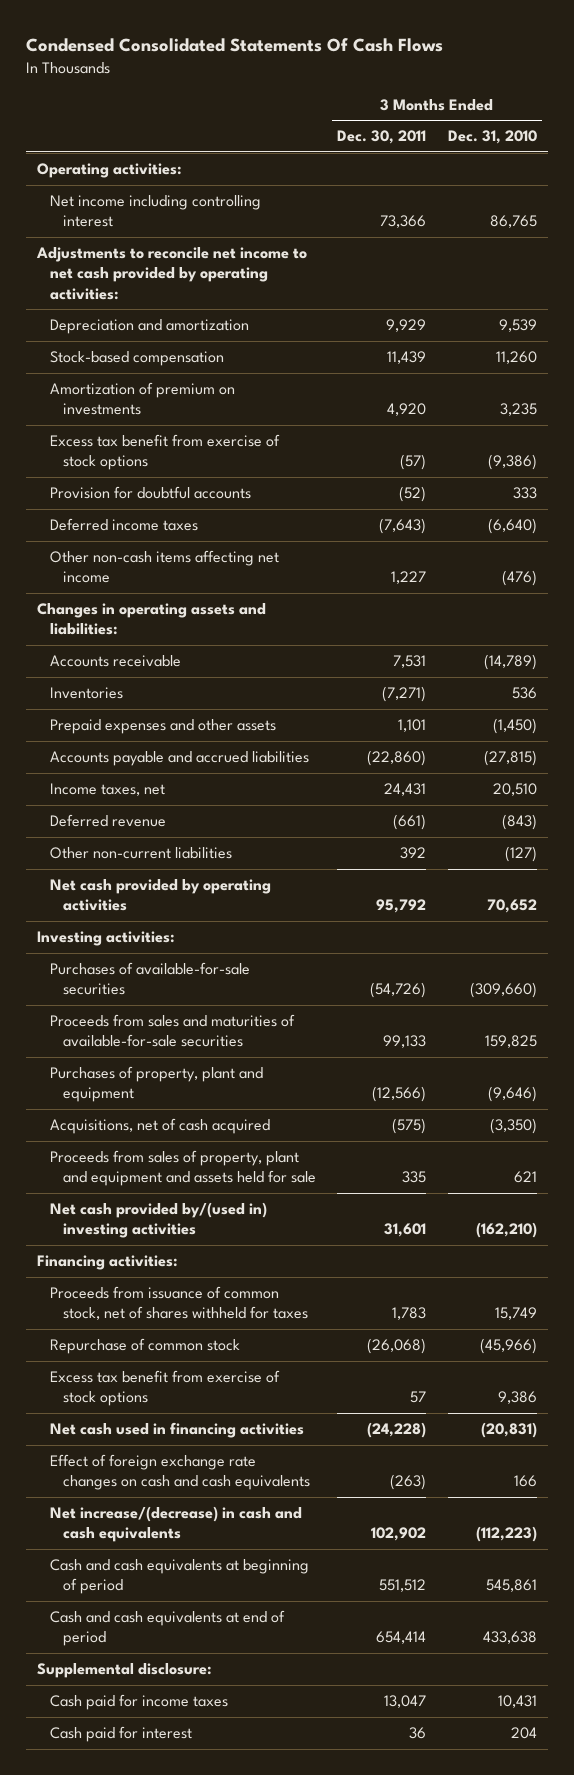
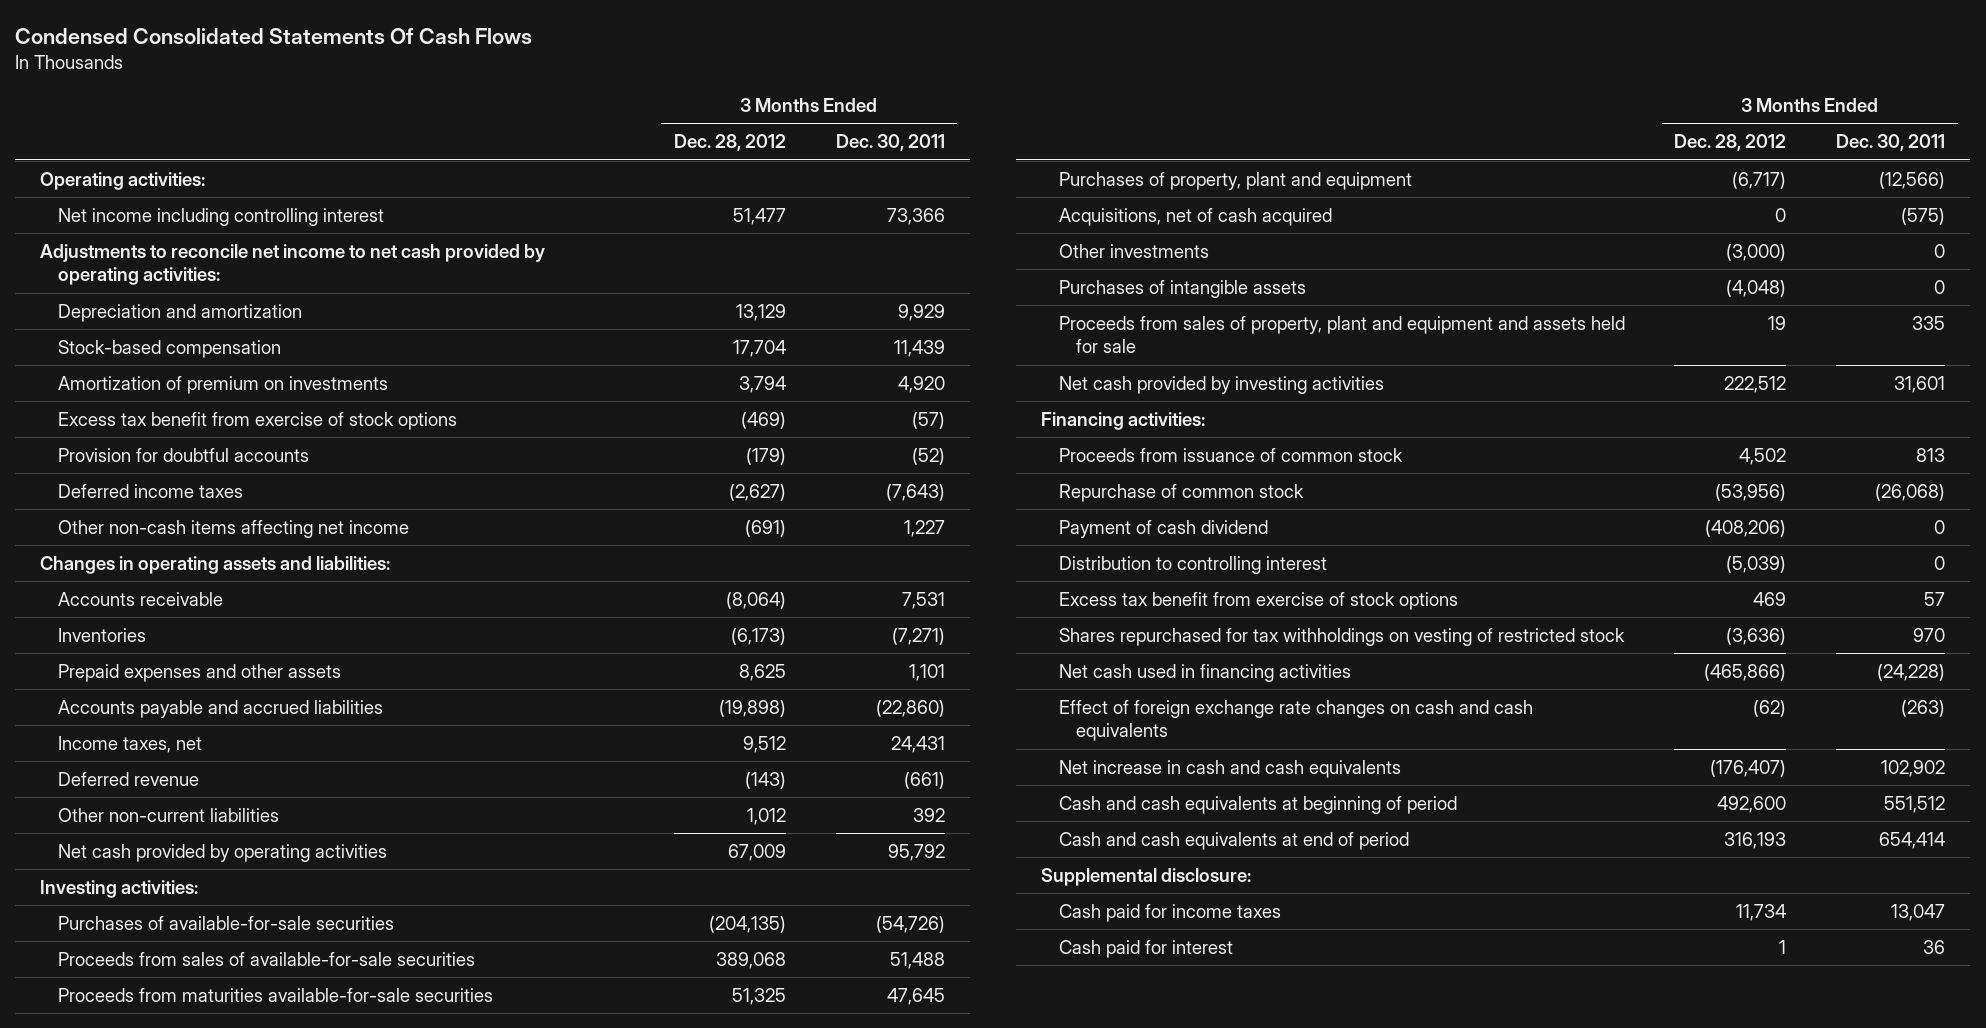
- | 3 Months Ended Dec. 30, 2011 | 3 Months Ended Dec. 31, 2010
+ | 3 Months Ended Dec. 28, 2012 | 3 Months Ended Dec. 30, 2011
- Proceeds from sales and maturities of available-for-sale securities | 99,133 | 159,825
+ Proceeds from sales of available-for-sale securities | 389,068 | 51,488
+ Proceeds from maturities available-for-sale securities | 51,325 | 47,645
+ Other investments | (3,000) | 0
+ Purchases of intangible assets | (4,048) | 0
- Net cash provided by/(used in) investing activities | 31,601 | (162,210)
+ Net cash provided by investing activities | 222,512 | 31,601
- Proceeds from issuance of common stock, net of shares withheld for taxes | 1,783 | 15,749
+ Proceeds from issuance of common stock | 4,502 | 813
+ Payment of cash dividend | (408,206) | 0
+ Distribution to controlling interest | (5,039) | 0
+ Shares repurchased for tax withholdings on vesting of restricted stock | (3,636) | 970
- Net increase/(decrease) in cash and cash equivalents | 102,902 | (112,223)
+ Net increase in cash and cash equivalents | (176,407) | 102,902

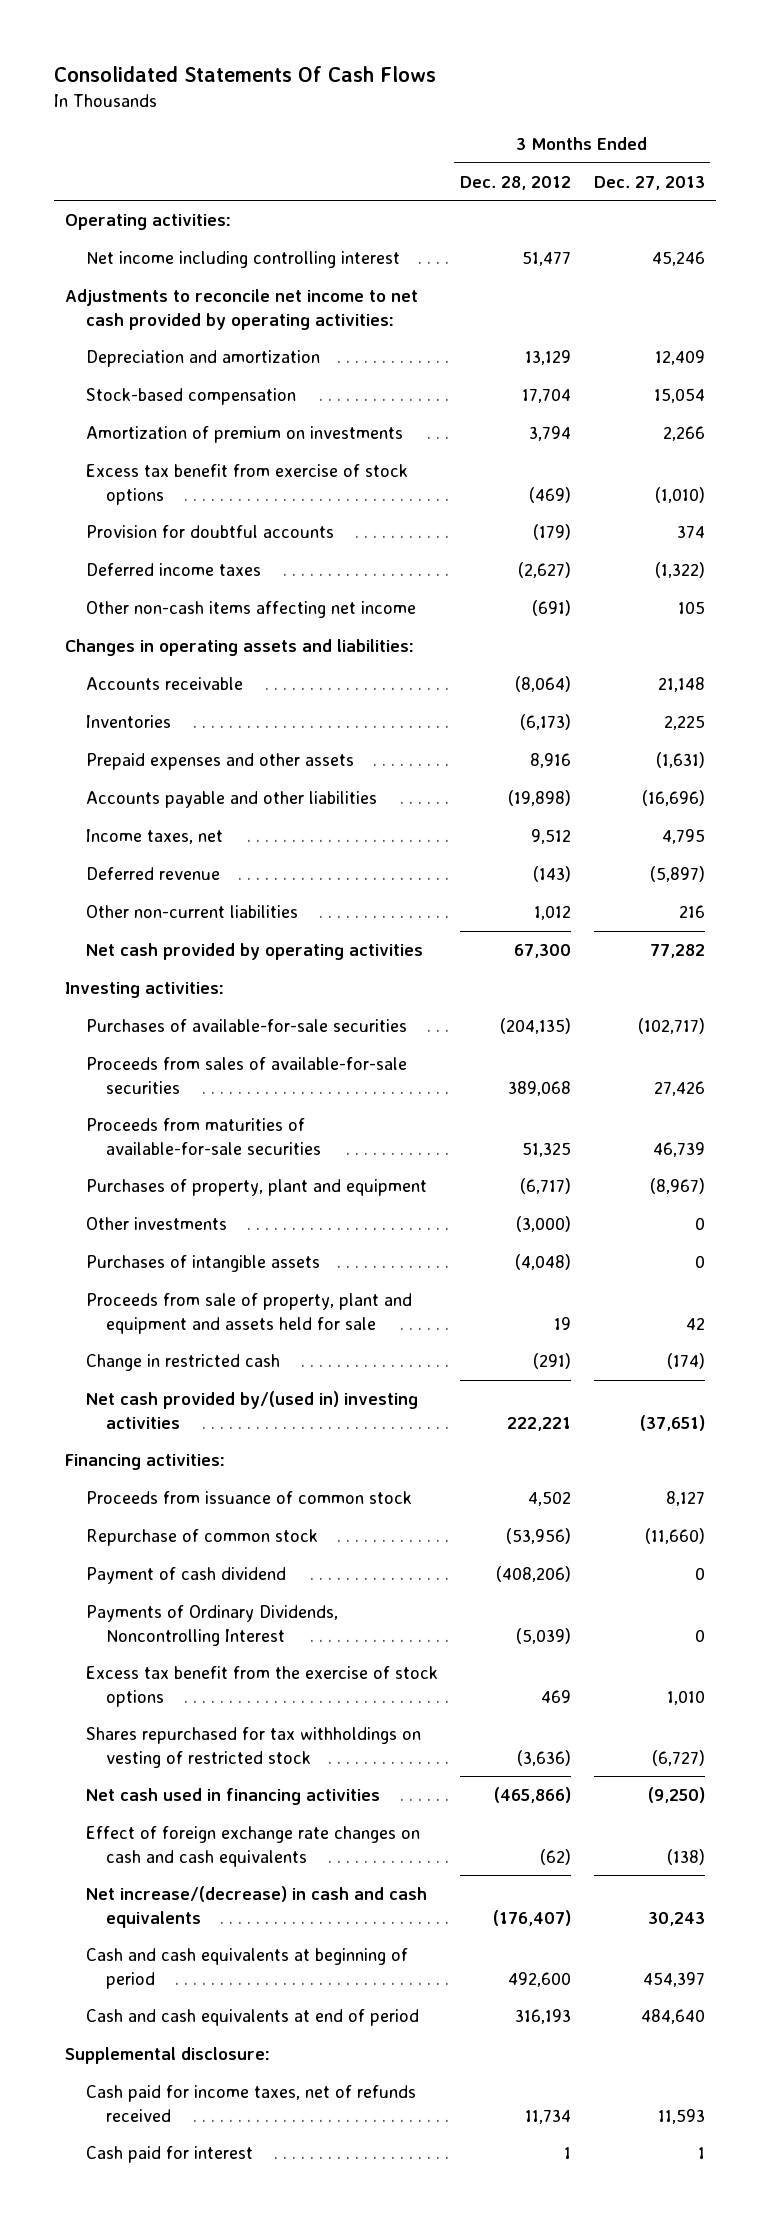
- Condensed Consolidated Statements Of Cash Flows
+ Consolidated Statements Of Cash Flows
- | 3 Months Ended Dec. 28, 2012 | 3 Months Ended Dec. 30, 2011
+ | 3 Months Ended Dec. 28, 2012 | 3 Months Ended Dec. 27, 2013
- Prepaid expenses and other assets | 8,625 | 1,101
- Accounts payable and accrued liabilities | (19,898) | (22,860)
+ Prepaid expenses and other assets | 8,916 | (1,631)
+ Accounts payable and other liabilities | (19,898) | (16,696)
- Net cash provided by operating activities | 67,009 | 95,792
+ Net cash provided by operating activities | 67,300 | 77,282
- Proceeds from maturities available-for-sale securities | 51,325 | 47,645
+ Proceeds from maturities of available-for-sale securities | 51,325 | 46,739
- Acquisitions, net of cash acquired | 0 | (575)
- Proceeds from sales of property, plant and equipment and assets held for sale | 19 | 335
- Net cash provided by investing activities | 222,512 | 31,601
+ Proceeds from sale of property, plant and equipment and assets held for sale | 19 | 42
+ Change in restricted cash | (291) | (174)
+ Net cash provided by/(used in) investing activities | 222,221 | (37,651)
- Distribution to controlling interest | (5,039) | 0
- Excess tax benefit from exercise of stock options | 469 | 57
+ Payments of Ordinary Dividends, Noncontrolling Interest | (5,039) | 0
+ Excess tax benefit from the exercise of stock options | 469 | 1,010
- Net increase in cash and cash equivalents | (176,407) | 102,902
+ Net increase/(decrease) in cash and cash equivalents | (176,407) | 30,243
- Cash paid for income taxes | 11,734 | 13,047
+ Cash paid for income taxes, net of refunds received | 11,734 | 11,593

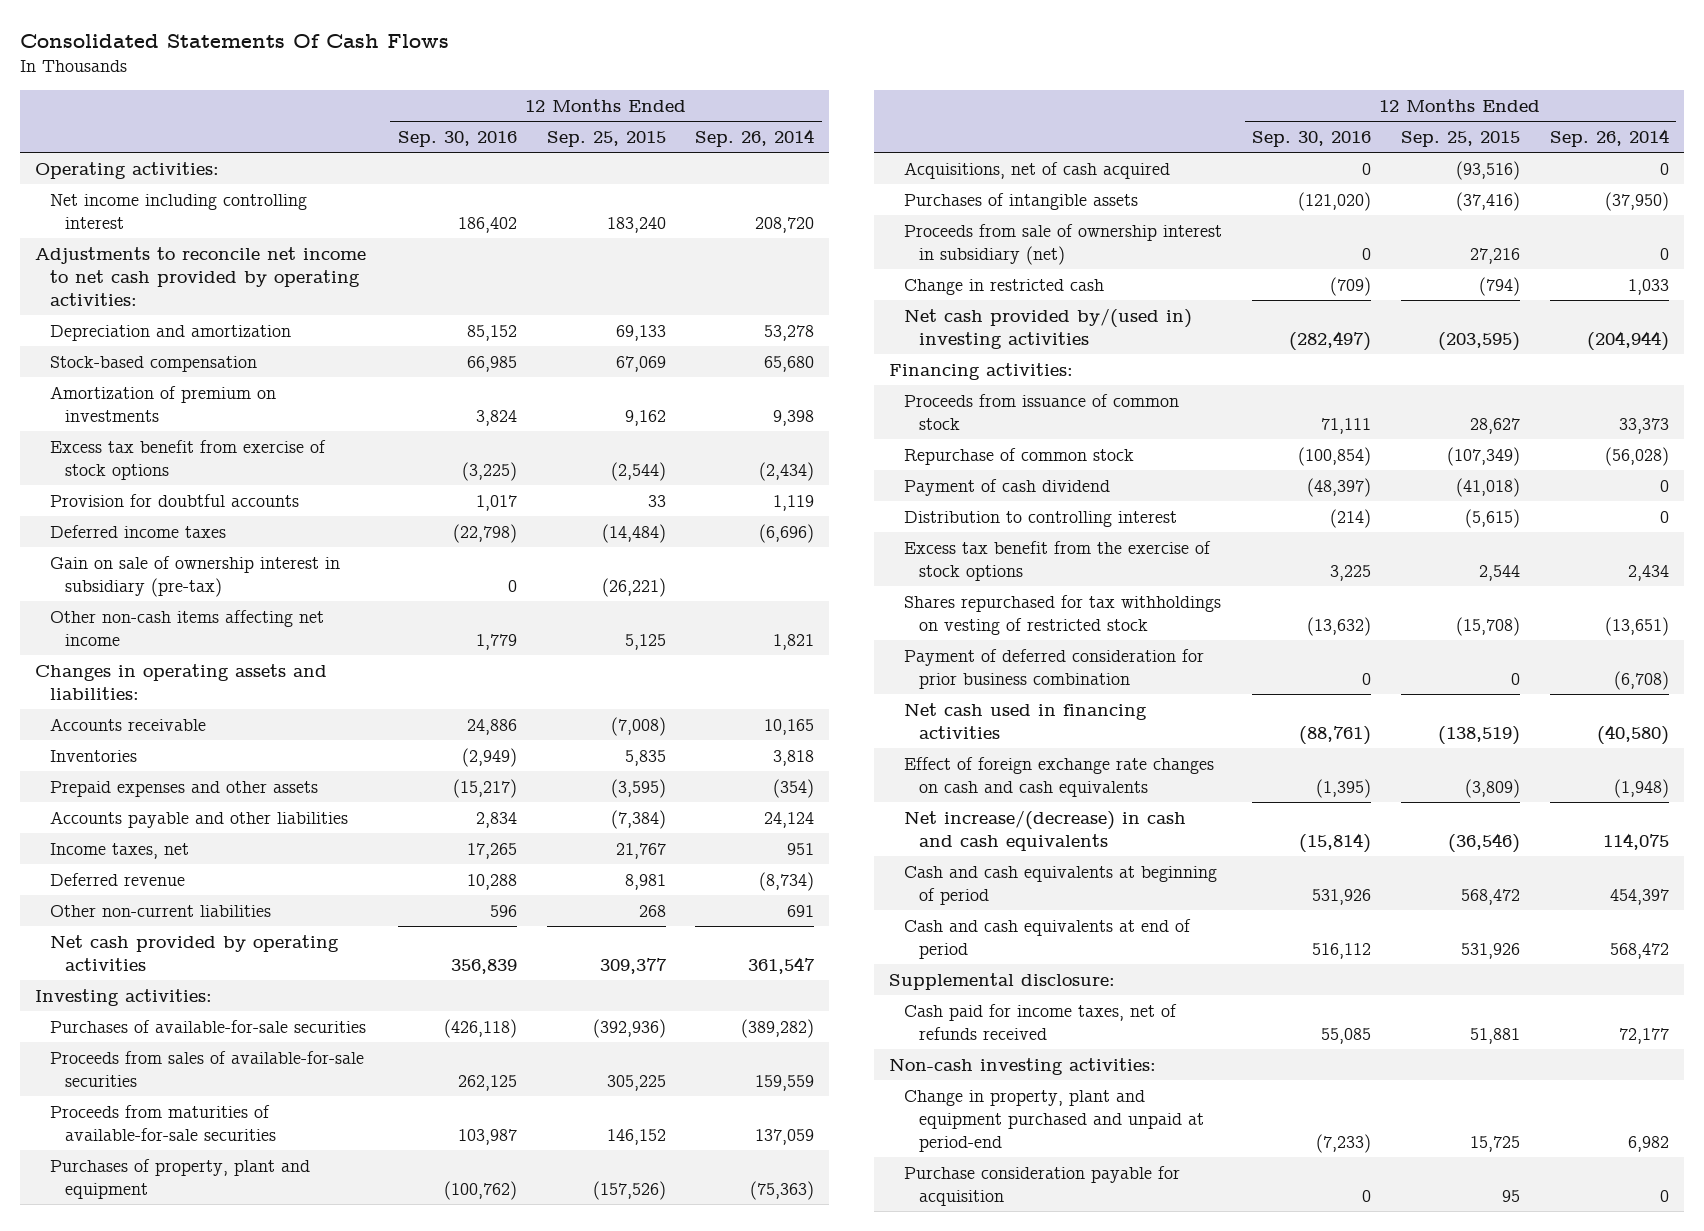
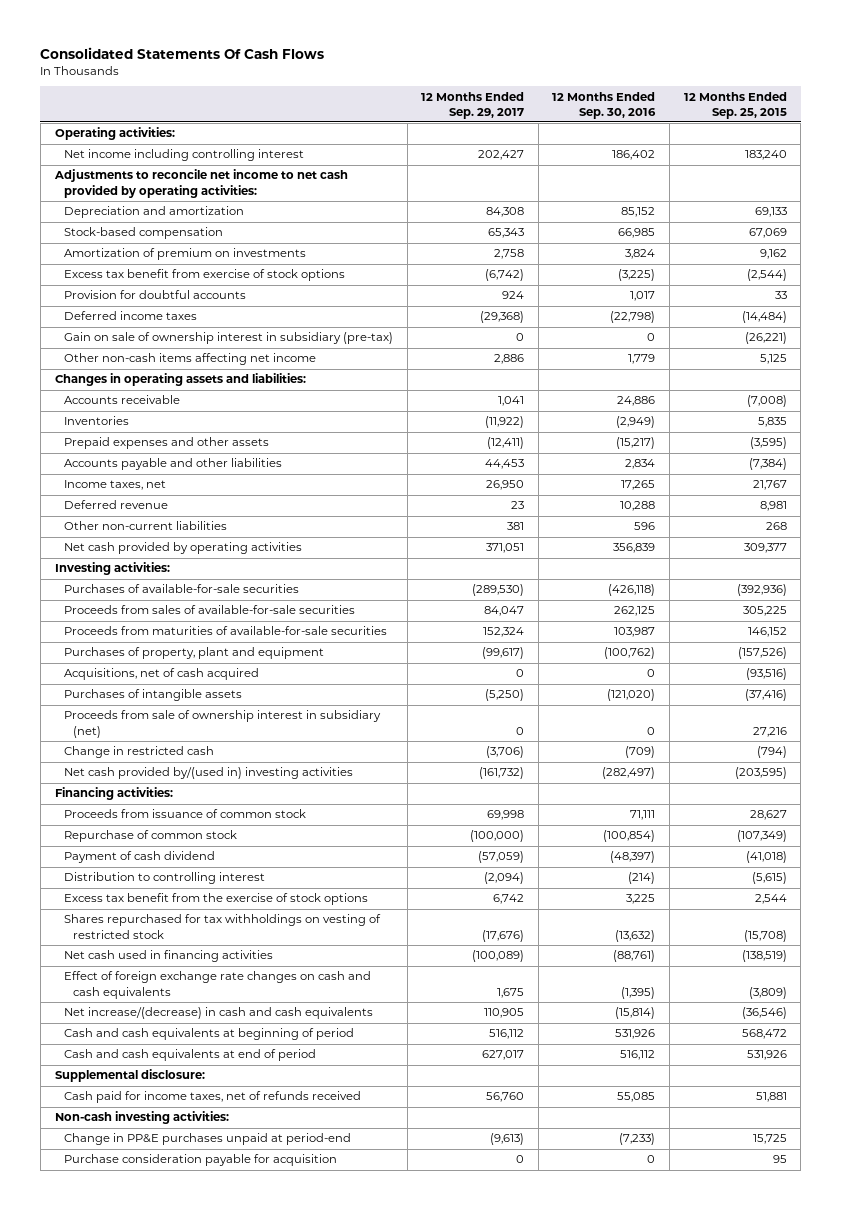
- | 12 Months Ended Sep. 30, 2016 | 12 Months Ended Sep. 25, 2015 | 12 Months Ended Sep. 26, 2014
+ | 12 Months Ended Sep. 29, 2017 | 12 Months Ended Sep. 30, 2016 | 12 Months Ended Sep. 25, 2015
- Payment of deferred consideration for prior business combination | 0 | 0 | (6,708)
- Change in property, plant and equipment purchased and unpaid at period-end | (7,233) | 15,725 | 6,982
+ Change in PP&E purchases unpaid at period-end | (9,613) | (7,233) | 15,725

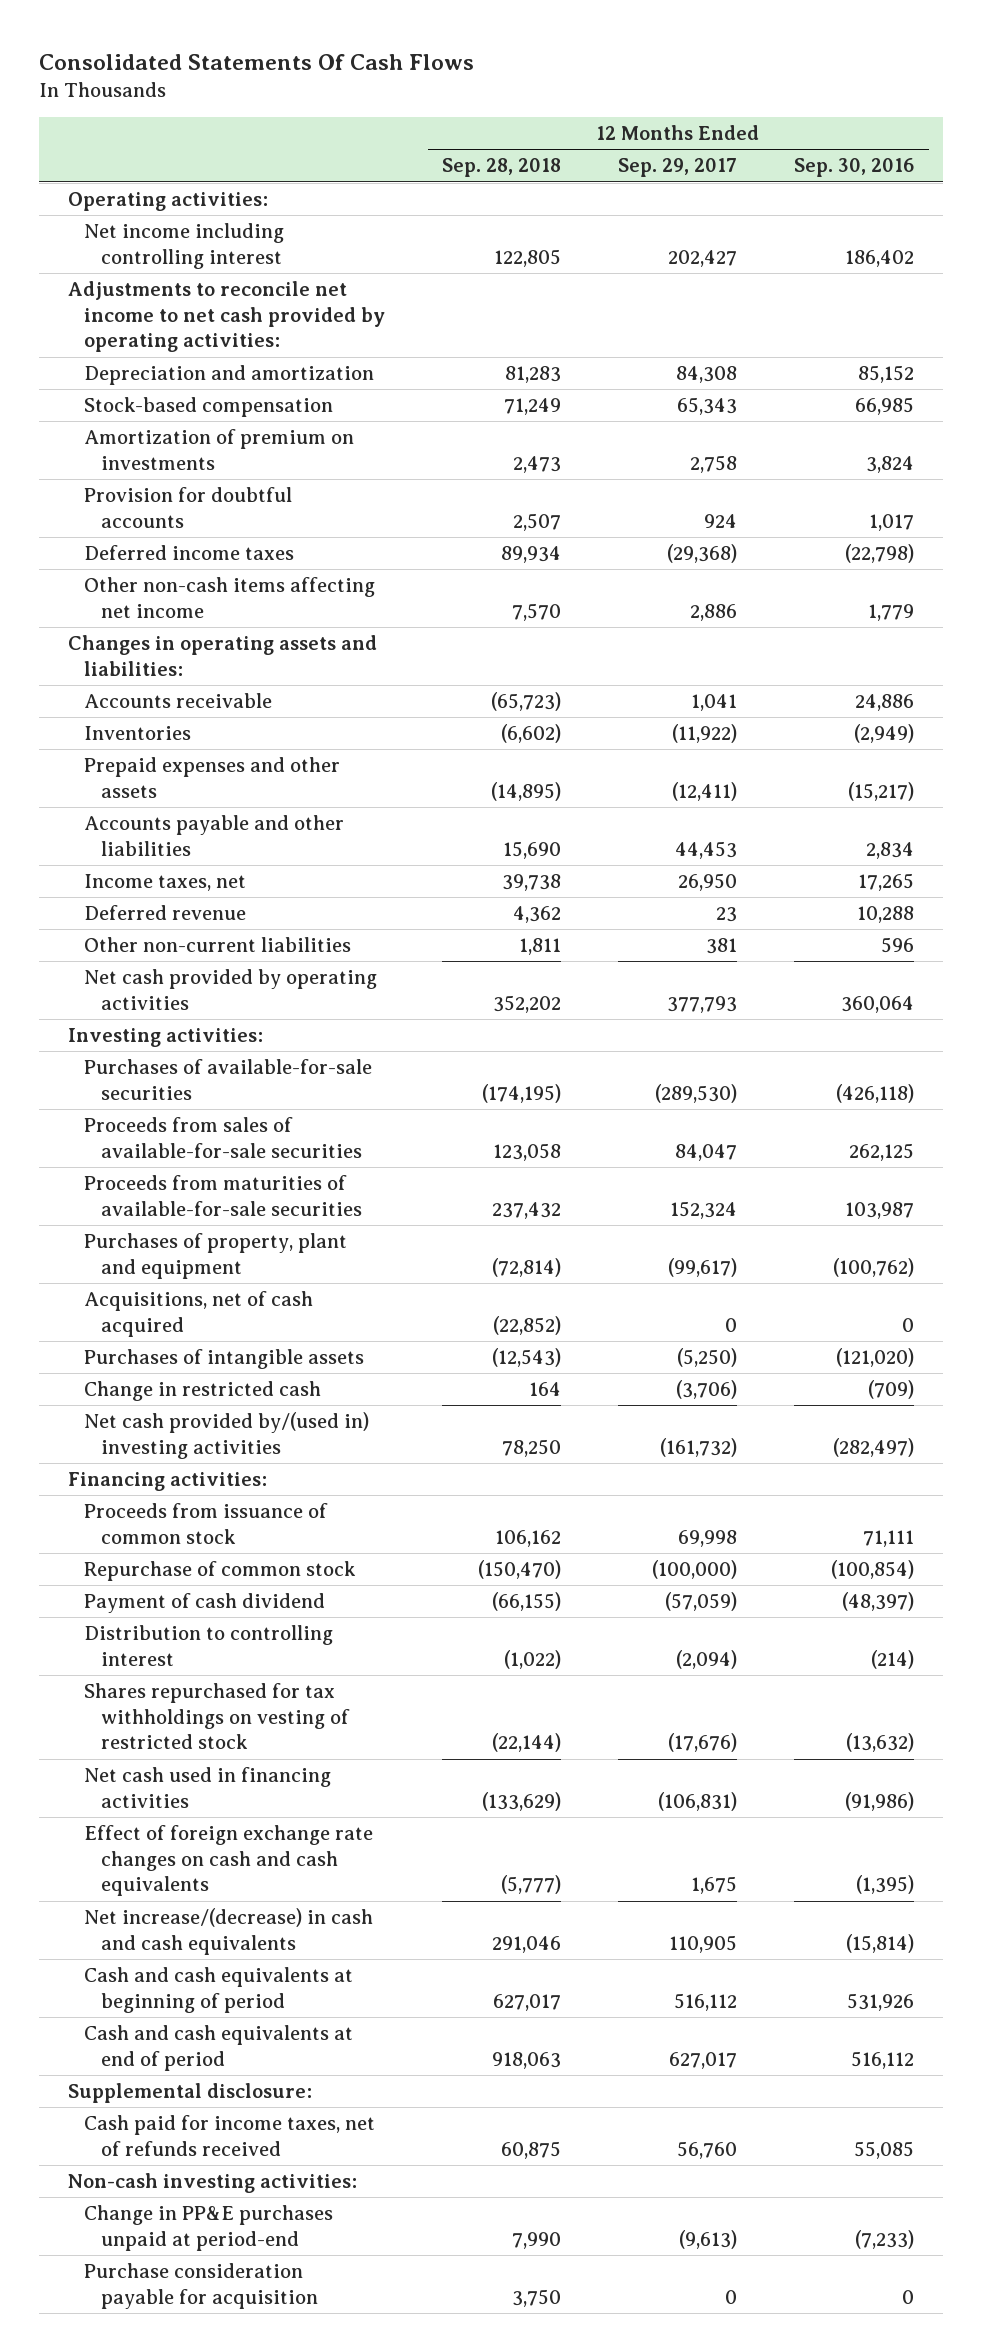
- | 12 Months Ended Sep. 29, 2017 | 12 Months Ended Sep. 30, 2016 | 12 Months Ended Sep. 25, 2015
+ | 12 Months Ended Sep. 28, 2018 | 12 Months Ended Sep. 29, 2017 | 12 Months Ended Sep. 30, 2016
- Excess tax benefit from exercise of stock options | (6,742) | (3,225) | (2,544)
- Gain on sale of ownership interest in subsidiary (pre-tax) | 0 | 0 | (26,221)
- Net cash provided by operating activities | 371,051 | 356,839 | 309,377
+ Net cash provided by operating activities | 352,202 | 377,793 | 360,064
- Proceeds from sale of ownership interest in subsidiary (net) | 0 | 0 | 27,216
- Excess tax benefit from the exercise of stock options | 6,742 | 3,225 | 2,544
- Net cash used in financing activities | (100,089) | (88,761) | (138,519)
+ Net cash used in financing activities | (133,629) | (106,831) | (91,986)

